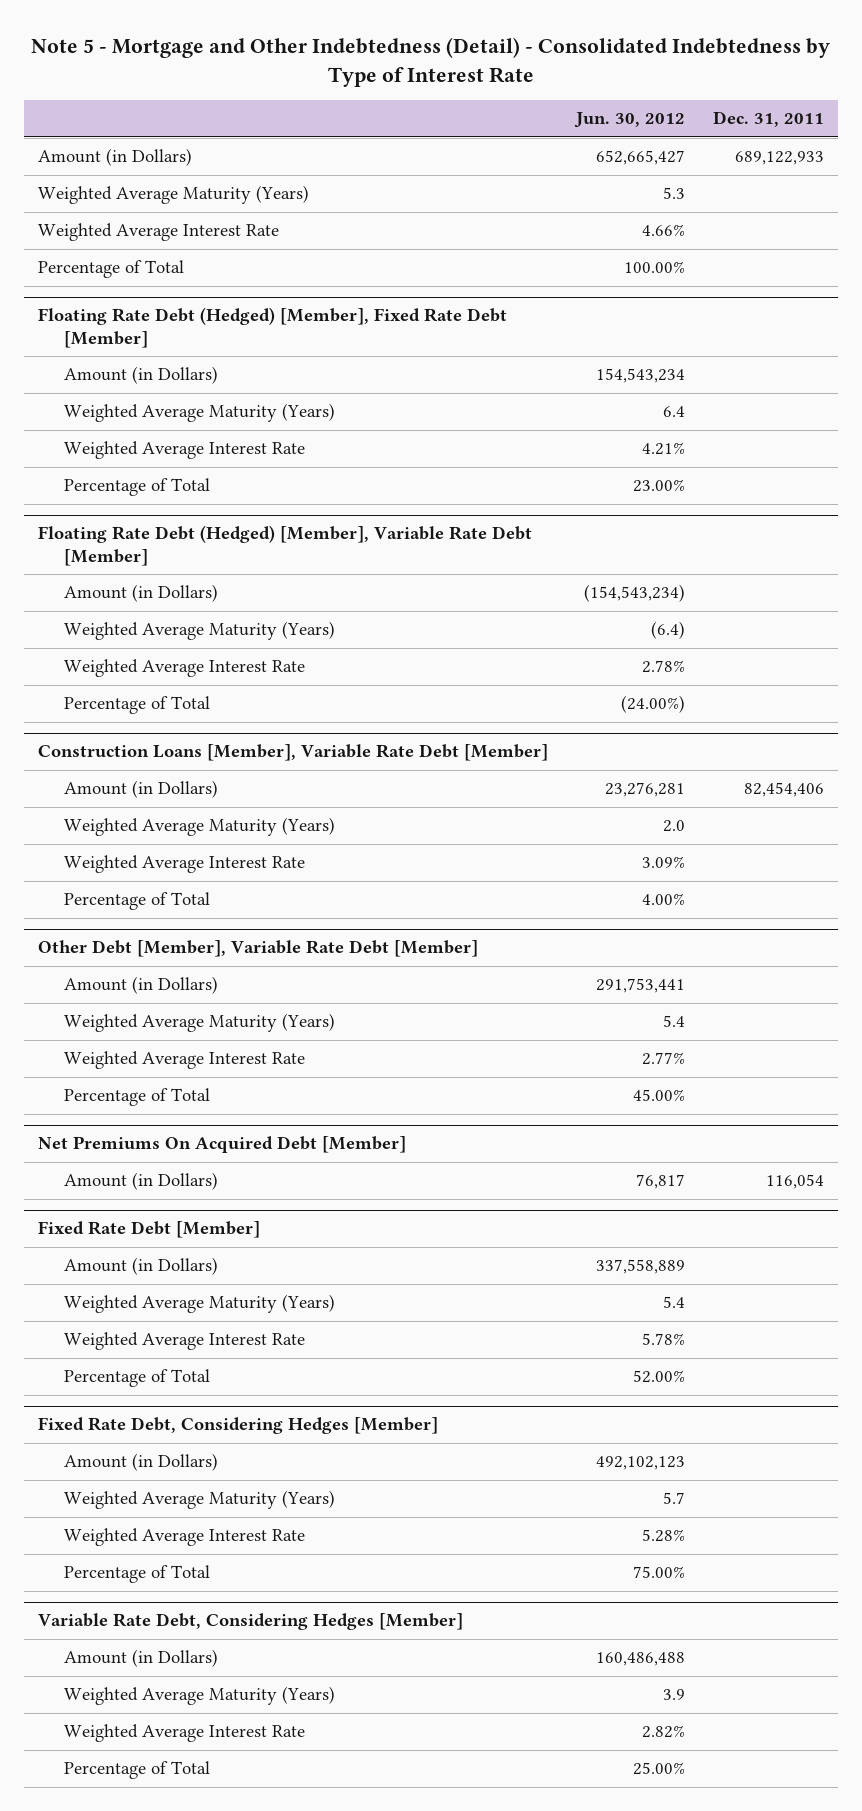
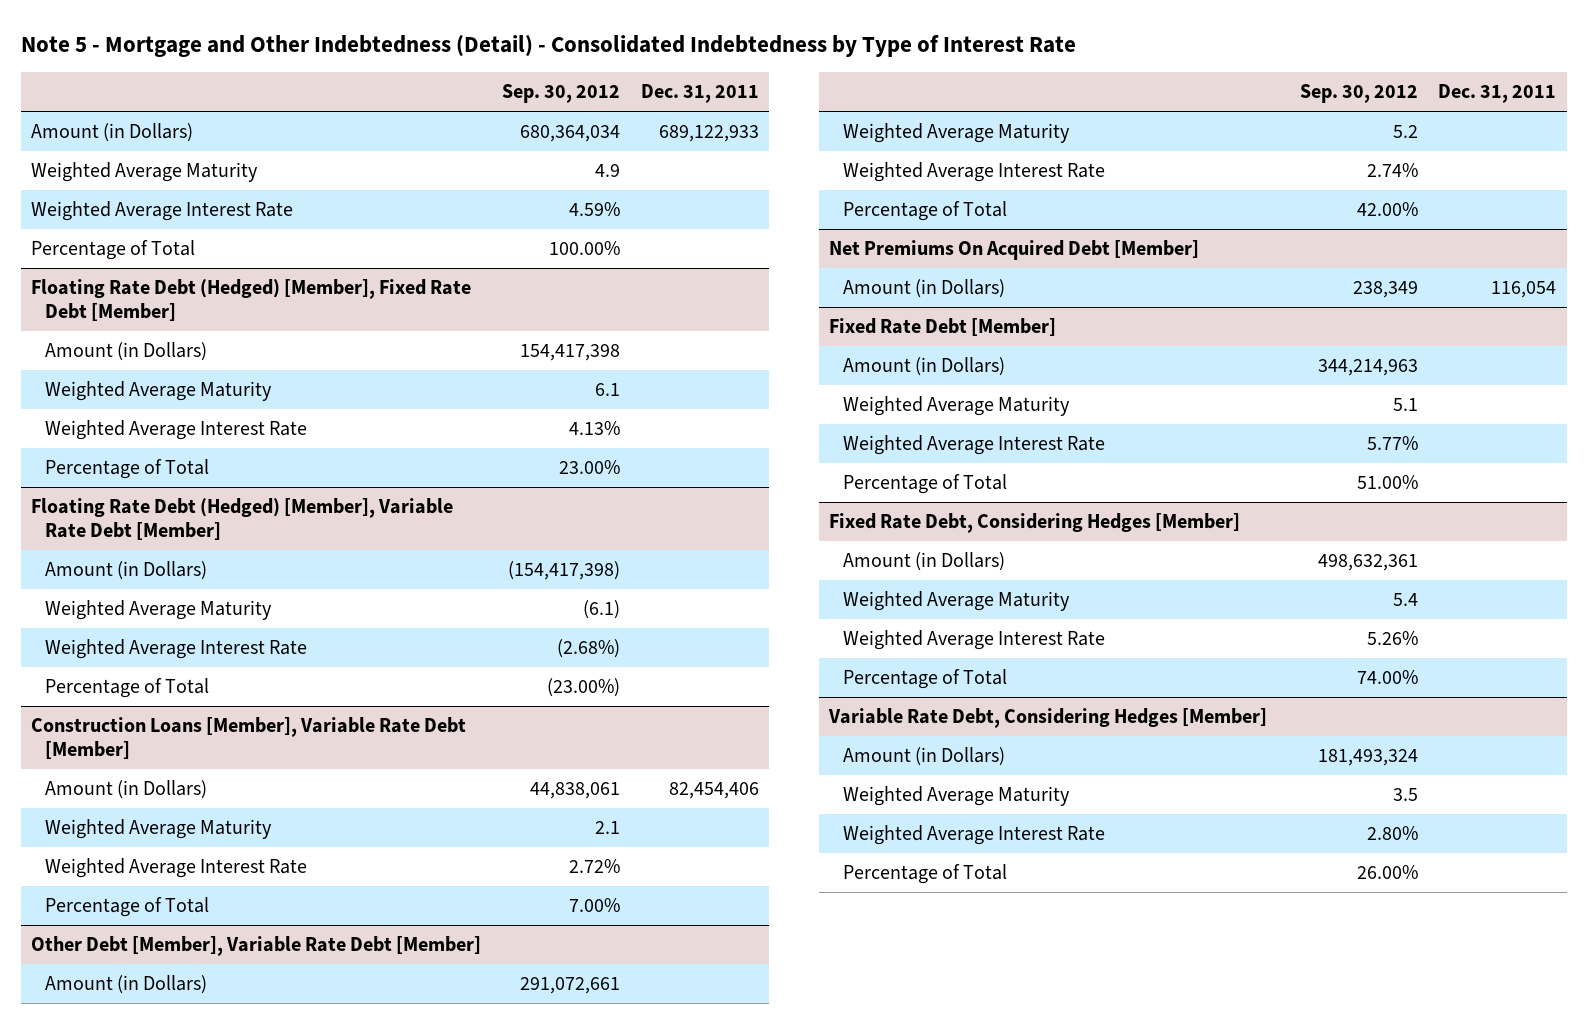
- | Jun. 30, 2012 | Dec. 31, 2011
+ | Sep. 30, 2012 | Dec. 31, 2011
- Weighted Average Maturity (Years) | 5.3 |
+ Weighted Average Maturity | 4.9 |
@ Floating Rate Debt (Hedged) [Member], Fixed Rate Debt [Member]
- Weighted Average Maturity (Years) | 6.4 |
+ Weighted Average Maturity | 6.1 |
@ Floating Rate Debt (Hedged) [Member], Variable Rate Debt [Member]
- Weighted Average Maturity (Years) | (6.4) |
+ Weighted Average Maturity | (6.1) |
@ Construction Loans [Member], Variable Rate Debt [Member]
- Weighted Average Maturity (Years) | 2.0 |
+ Weighted Average Maturity | 2.1 |
@ Other Debt [Member], Variable Rate Debt [Member]
- Weighted Average Maturity (Years) | 5.4 |
+ Weighted Average Maturity | 5.2 |
@ Fixed Rate Debt [Member]
- Weighted Average Maturity (Years) | 5.4 |
+ Weighted Average Maturity | 5.1 |
@ Fixed Rate Debt, Considering Hedges [Member]
- Weighted Average Maturity (Years) | 5.7 |
+ Weighted Average Maturity | 5.4 |
@ Variable Rate Debt, Considering Hedges [Member]
- Weighted Average Maturity (Years) | 3.9 |
+ Weighted Average Maturity | 3.5 |

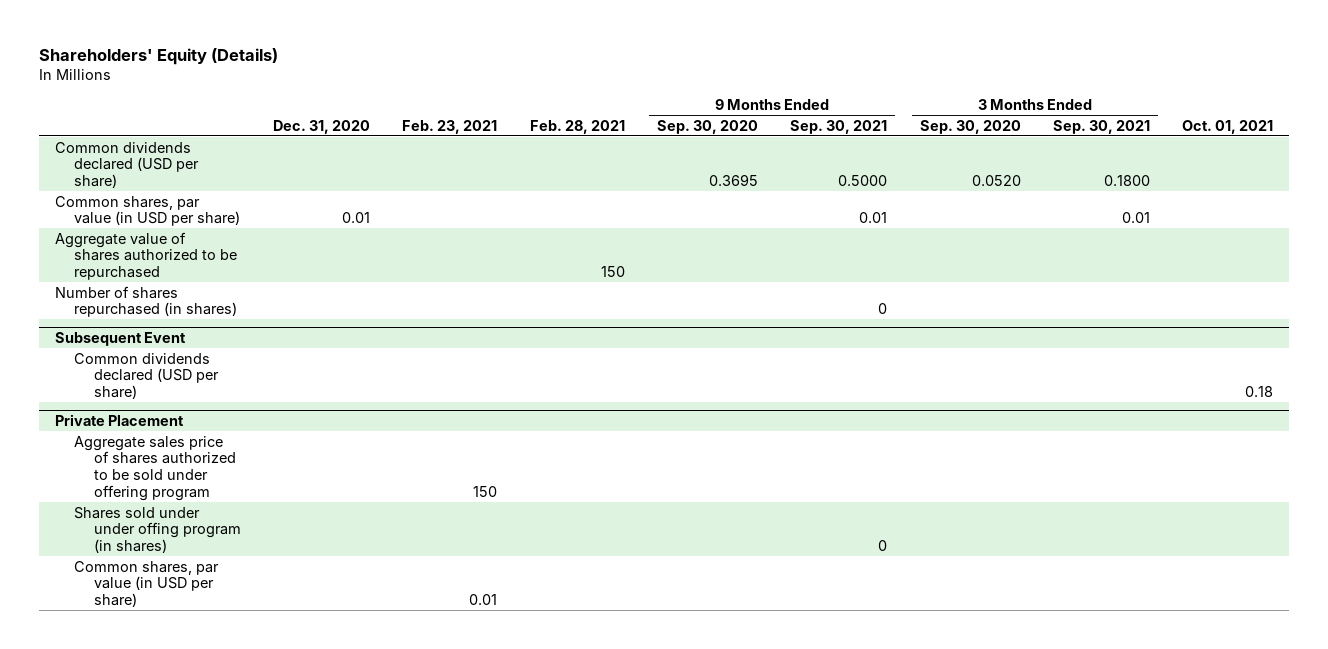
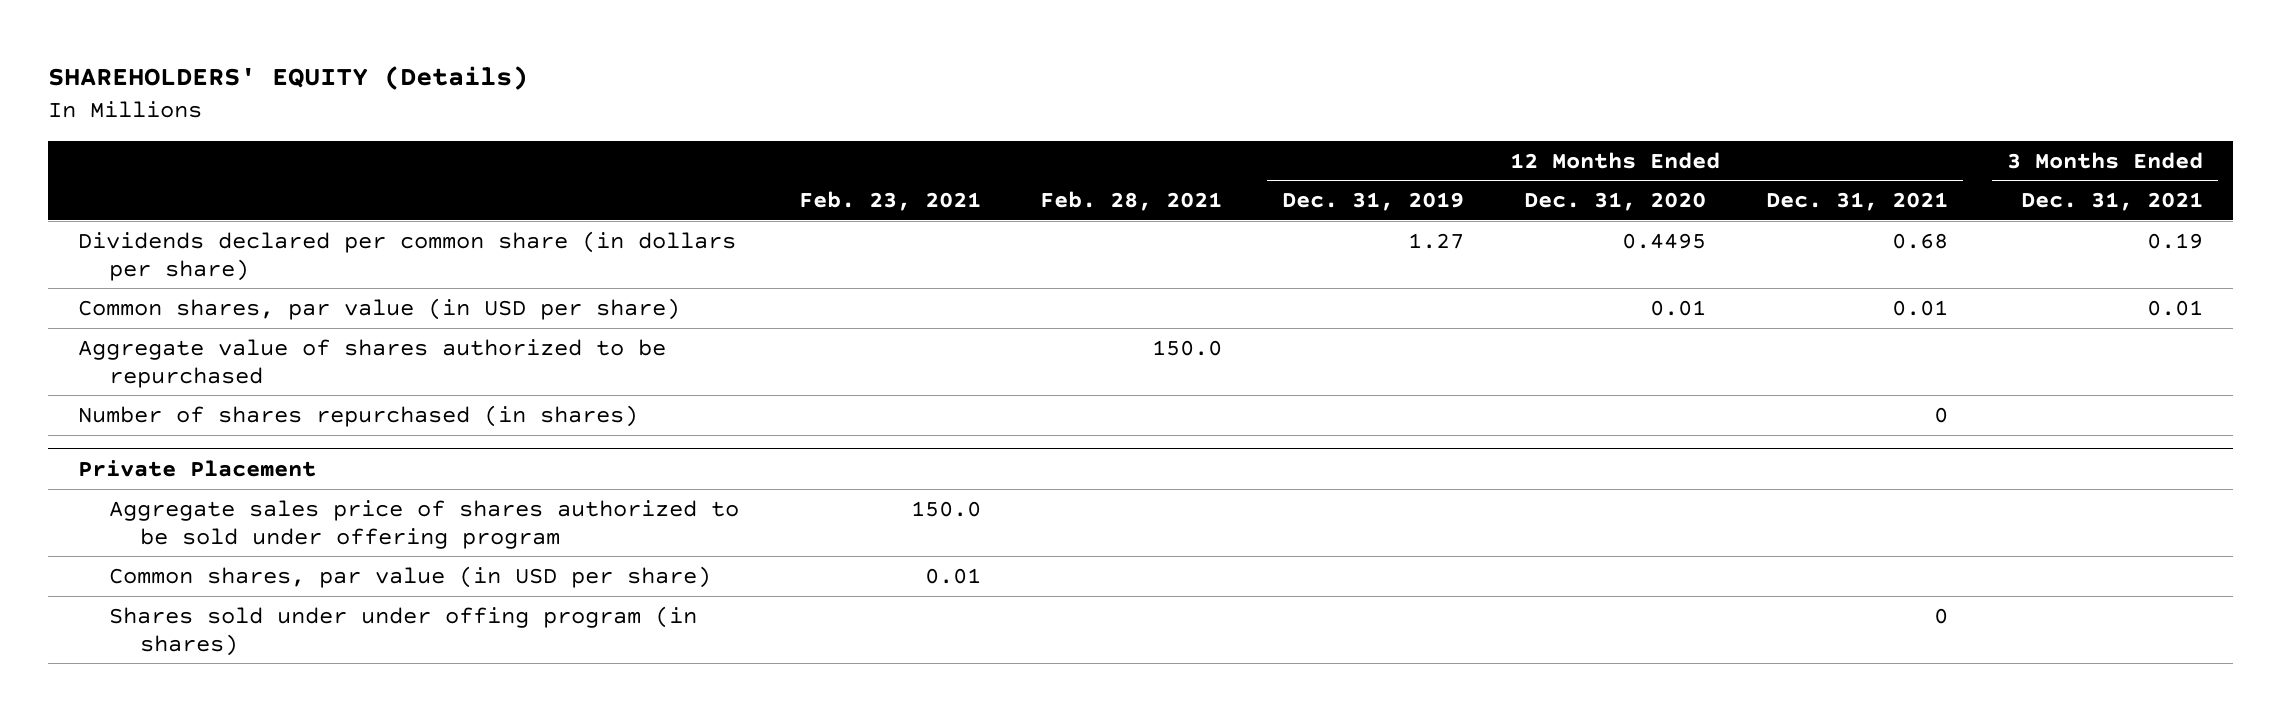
- Shareholders' Equity (Details)
+ SHAREHOLDERS' EQUITY (Details)
- | Dec. 31, 2020 | Feb. 23, 2021 | Feb. 28, 2021 | 9 Months Ended Sep. 30, 2020 | 9 Months Ended Sep. 30, 2021 | 3 Months Ended Sep. 30, 2020 | 3 Months Ended Sep. 30, 2021 | Oct. 01, 2021
+ | Feb. 23, 2021 | Feb. 28, 2021 | 12 Months Ended Dec. 31, 2019 | 12 Months Ended Dec. 31, 2020 | 12 Months Ended Dec. 31, 2021 | 3 Months Ended Dec. 31, 2021
- Common dividends declared (USD per share) | | | | 0.3695 | 0.5000 | 0.0520 | 0.1800 |
+ Dividends declared per common share (in dollars per share) | | | 1.27 | 0.4495 | 0.68 | 0.19
- Aggregate value of shares authorized to be repurchased | | | 150 | | | | |
+ Aggregate value of shares authorized to be repurchased | | 150.0 | | | |
- Subsequent Event
- Common dividends declared (USD per share) | | | | | | | | 0.18
@ Private Placement
- Aggregate sales price of shares authorized to be sold under offering program | | 150 | | | | | |
+ Aggregate sales price of shares authorized to be sold under offering program | 150.0 | | | | |
moved down: Shares sold under under offing program (in shares) | | | | | 0 |

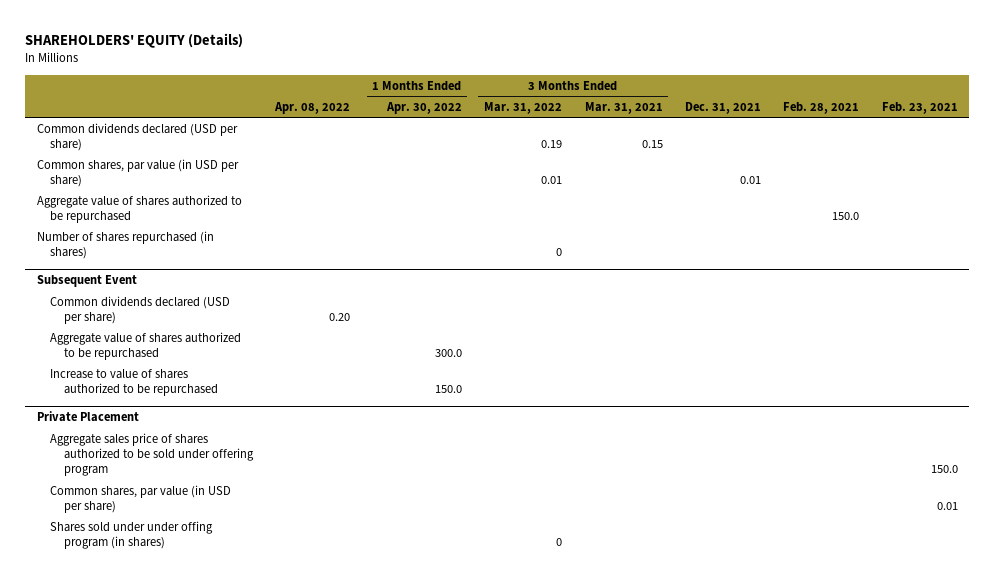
- | Feb. 23, 2021 | Feb. 28, 2021 | 12 Months Ended Dec. 31, 2019 | 12 Months Ended Dec. 31, 2020 | 12 Months Ended Dec. 31, 2021 | 3 Months Ended Dec. 31, 2021
+ | Apr. 08, 2022 | 1 Months Ended Apr. 30, 2022 | 3 Months Ended Mar. 31, 2022 | 3 Months Ended Mar. 31, 2021 | Dec. 31, 2021 | Feb. 28, 2021 | Feb. 23, 2021
- Dividends declared per common share (in dollars per share) | | | 1.27 | 0.4495 | 0.68 | 0.19
+ Common dividends declared (USD per share) | | | 0.19 | 0.15 | | |
+ Subsequent Event
+ Common dividends declared (USD per share) | 0.20 | | | | | |
+ Aggregate value of shares authorized to be repurchased | | 300.0 | | | | |
+ Increase to value of shares authorized to be repurchased | | 150.0 | | | | |

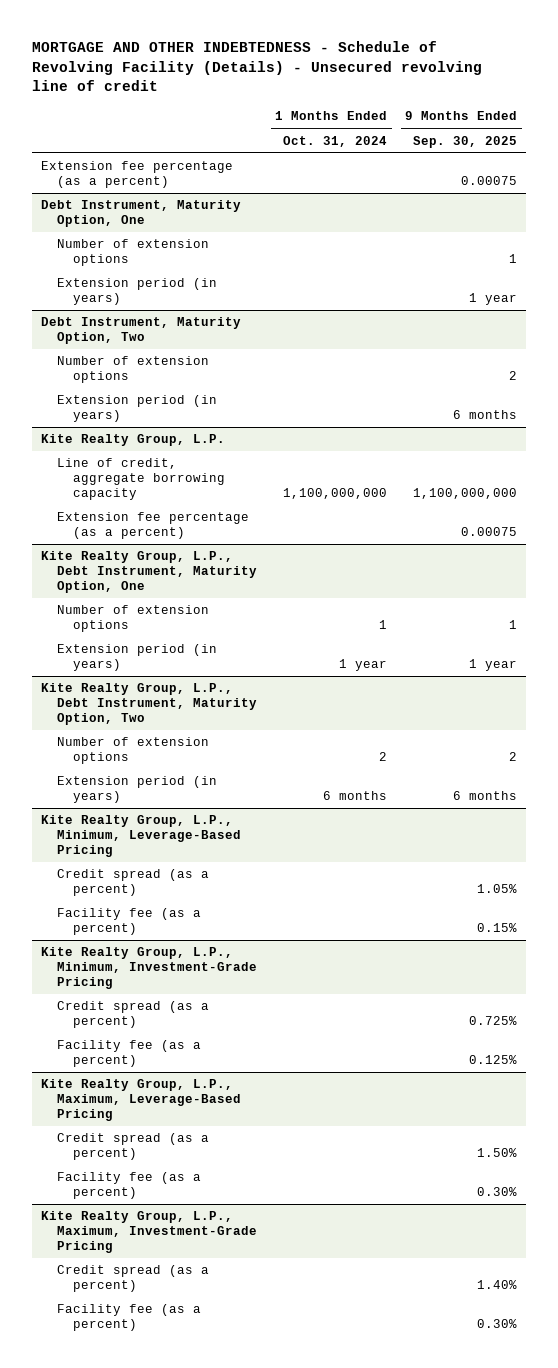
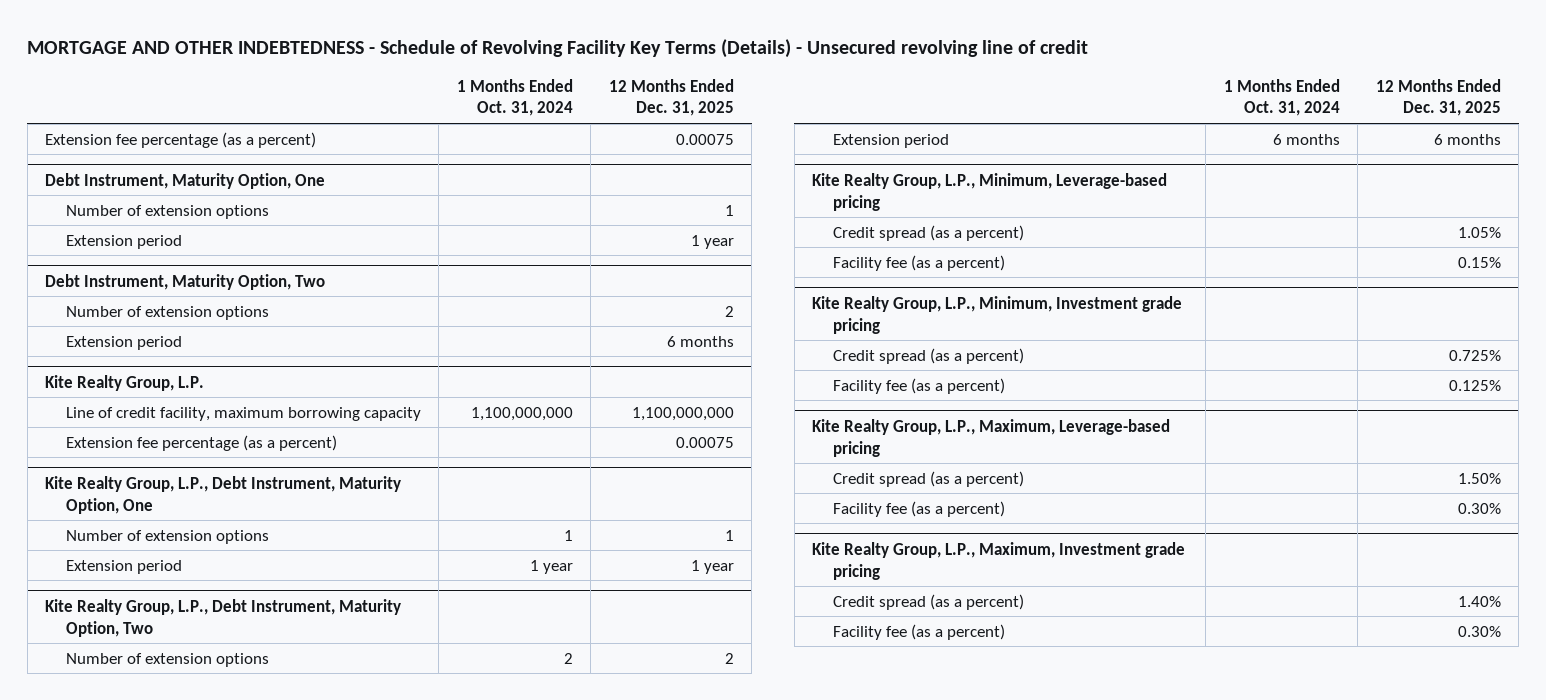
- MORTGAGE AND OTHER INDEBTEDNESS - Schedule of Revolving Facility (Details) - Unsecured revolving line of credit
+ MORTGAGE AND OTHER INDEBTEDNESS - Schedule of Revolving Facility Key Terms (Details) - Unsecured revolving line of credit
- | 1 Months Ended Oct. 31, 2024 | 9 Months Ended Sep. 30, 2025
+ | 1 Months Ended Oct. 31, 2024 | 12 Months Ended Dec. 31, 2025
@ Debt Instrument, Maturity Option, One
- Extension period (in years) | | 1 year
+ Extension period | | 1 year
@ Debt Instrument, Maturity Option, Two
- Extension period (in years) | | 6 months
+ Extension period | | 6 months
@ Kite Realty Group, L.P.
- Line of credit, aggregate borrowing capacity | 1,100,000,000 | 1,100,000,000
+ Line of credit facility, maximum borrowing capacity | 1,100,000,000 | 1,100,000,000
@ Kite Realty Group, L.P., Debt Instrument, Maturity Option, One
- Extension period (in years) | 1 year | 1 year
+ Extension period | 1 year | 1 year
@ Kite Realty Group, L.P., Debt Instrument, Maturity Option, Two
- Extension period (in years) | 6 months | 6 months
- Kite Realty Group, L.P., Minimum, Leverage-Based Pricing
@ Kite Realty Group, L.P., Debt Instrument, Maturity Option, Two
+ Extension period | 6 months | 6 months
+ Kite Realty Group, L.P., Minimum, Leverage-based pricing
- Kite Realty Group, L.P., Minimum, Investment-Grade Pricing
+ Kite Realty Group, L.P., Minimum, Investment grade pricing
- Kite Realty Group, L.P., Maximum, Leverage-Based Pricing
+ Kite Realty Group, L.P., Maximum, Leverage-based pricing
- Kite Realty Group, L.P., Maximum, Investment-Grade Pricing
+ Kite Realty Group, L.P., Maximum, Investment grade pricing

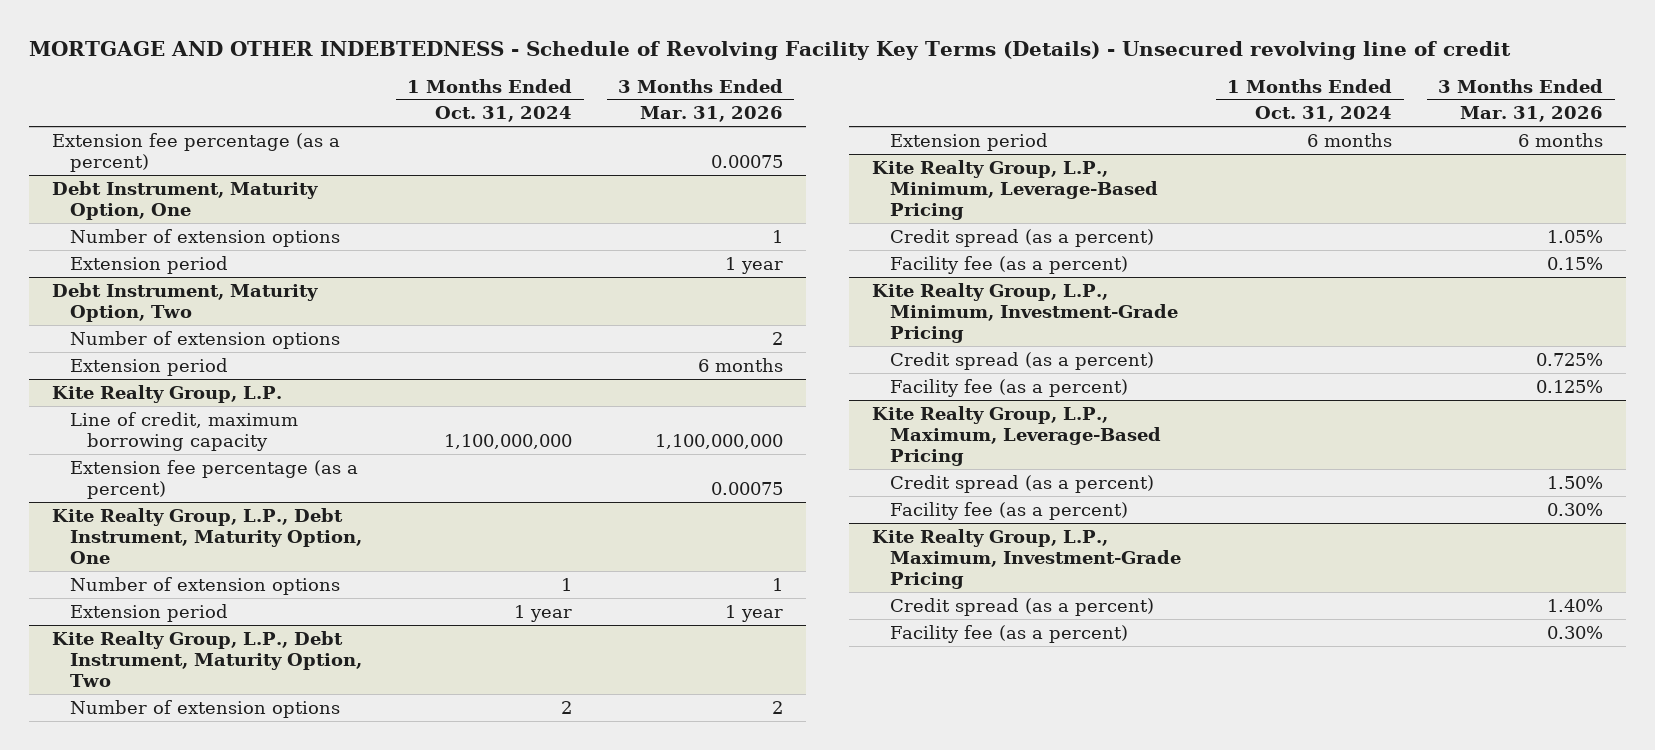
- | 1 Months Ended Oct. 31, 2024 | 12 Months Ended Dec. 31, 2025
+ | 1 Months Ended Oct. 31, 2024 | 3 Months Ended Mar. 31, 2026
@ Kite Realty Group, L.P.
- Line of credit facility, maximum borrowing capacity | 1,100,000,000 | 1,100,000,000
+ Line of credit, maximum borrowing capacity | 1,100,000,000 | 1,100,000,000
- Kite Realty Group, L.P., Minimum, Leverage-based pricing
+ Kite Realty Group, L.P., Minimum, Leverage-Based Pricing
- Kite Realty Group, L.P., Minimum, Investment grade pricing
+ Kite Realty Group, L.P., Minimum, Investment-Grade Pricing
- Kite Realty Group, L.P., Maximum, Leverage-based pricing
+ Kite Realty Group, L.P., Maximum, Leverage-Based Pricing
- Kite Realty Group, L.P., Maximum, Investment grade pricing
+ Kite Realty Group, L.P., Maximum, Investment-Grade Pricing

